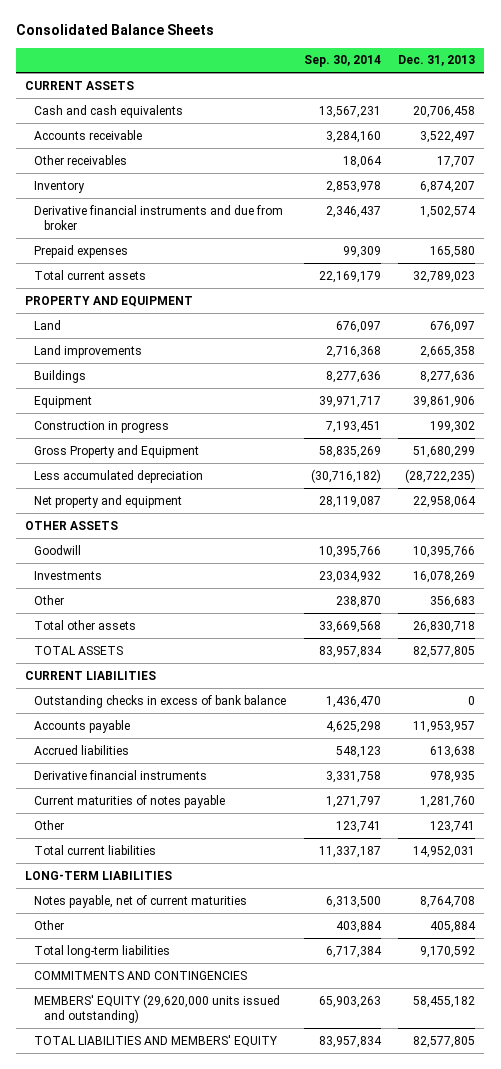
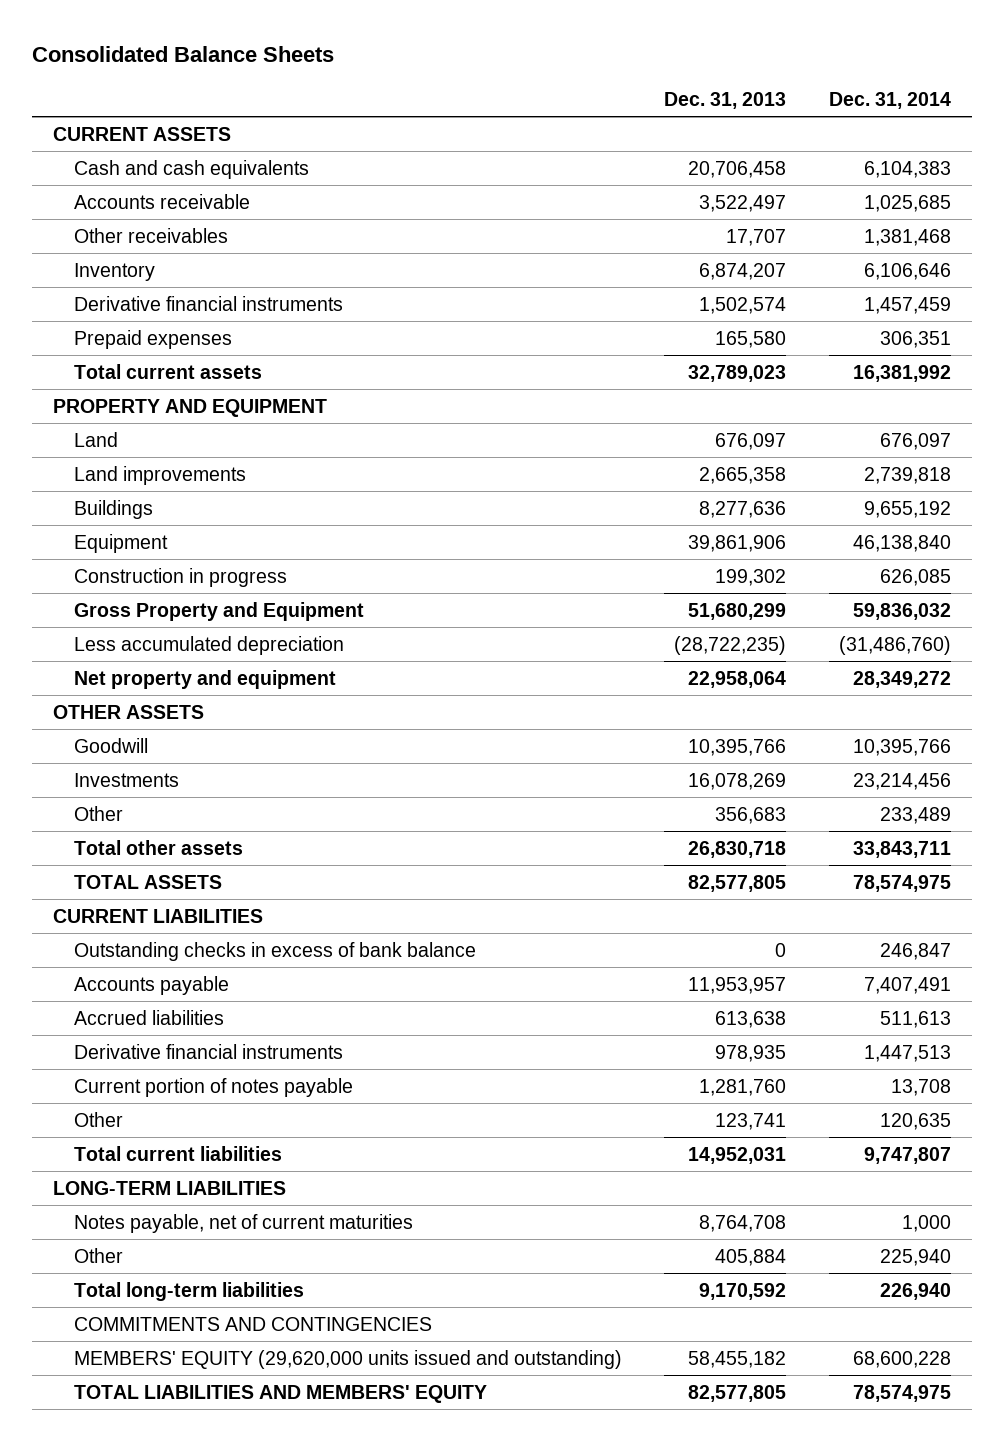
- | Sep. 30, 2014 | Dec. 31, 2013
+ | Dec. 31, 2013 | Dec. 31, 2014
- Derivative financial instruments and due from broker | 2,346,437 | 1,502,574
+ Derivative financial instruments | 1,502,574 | 1,457,459
- Current maturities of notes payable | 1,271,797 | 1,281,760
+ Current portion of notes payable | 1,281,760 | 13,708

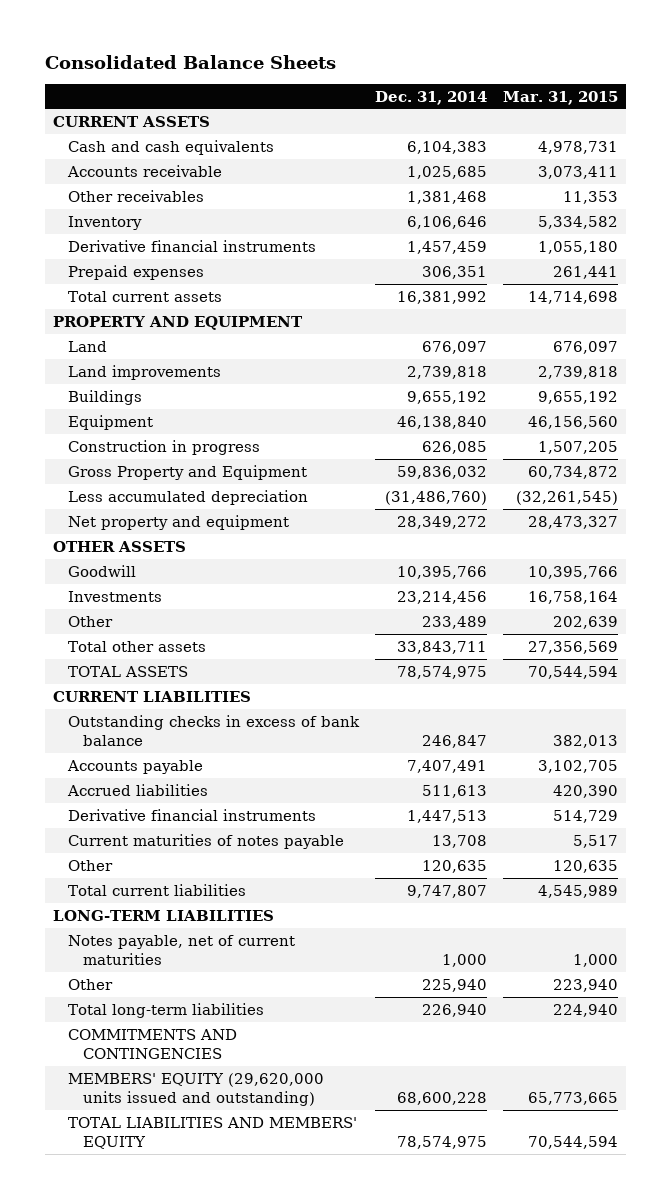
- | Dec. 31, 2013 | Dec. 31, 2014
+ | Dec. 31, 2014 | Mar. 31, 2015
- Current portion of notes payable | 1,281,760 | 13,708
+ Current maturities of notes payable | 13,708 | 5,517

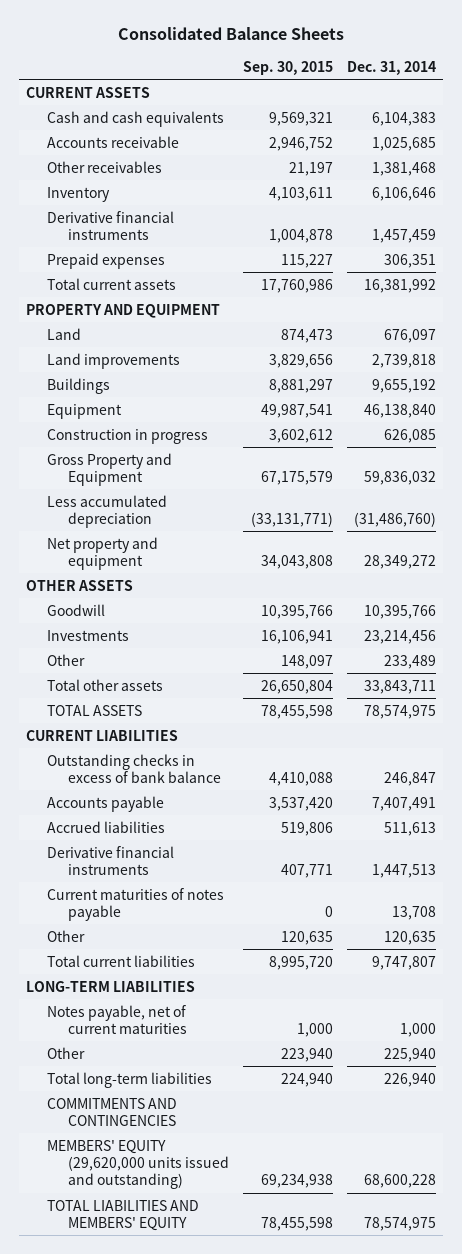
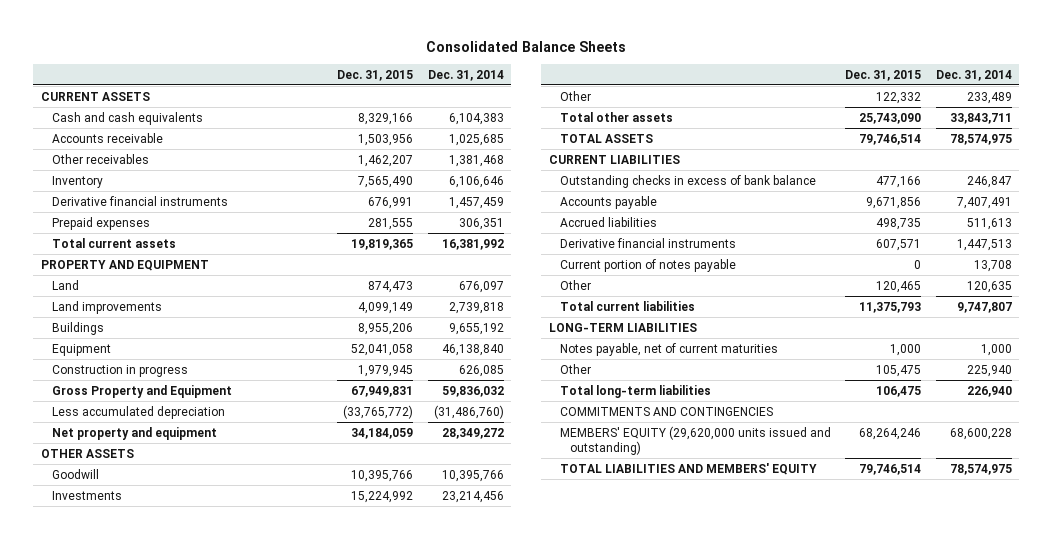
- | Sep. 30, 2015 | Dec. 31, 2014
+ | Dec. 31, 2015 | Dec. 31, 2014
- Current maturities of notes payable | 0 | 13,708
+ Current portion of notes payable | 0 | 13,708

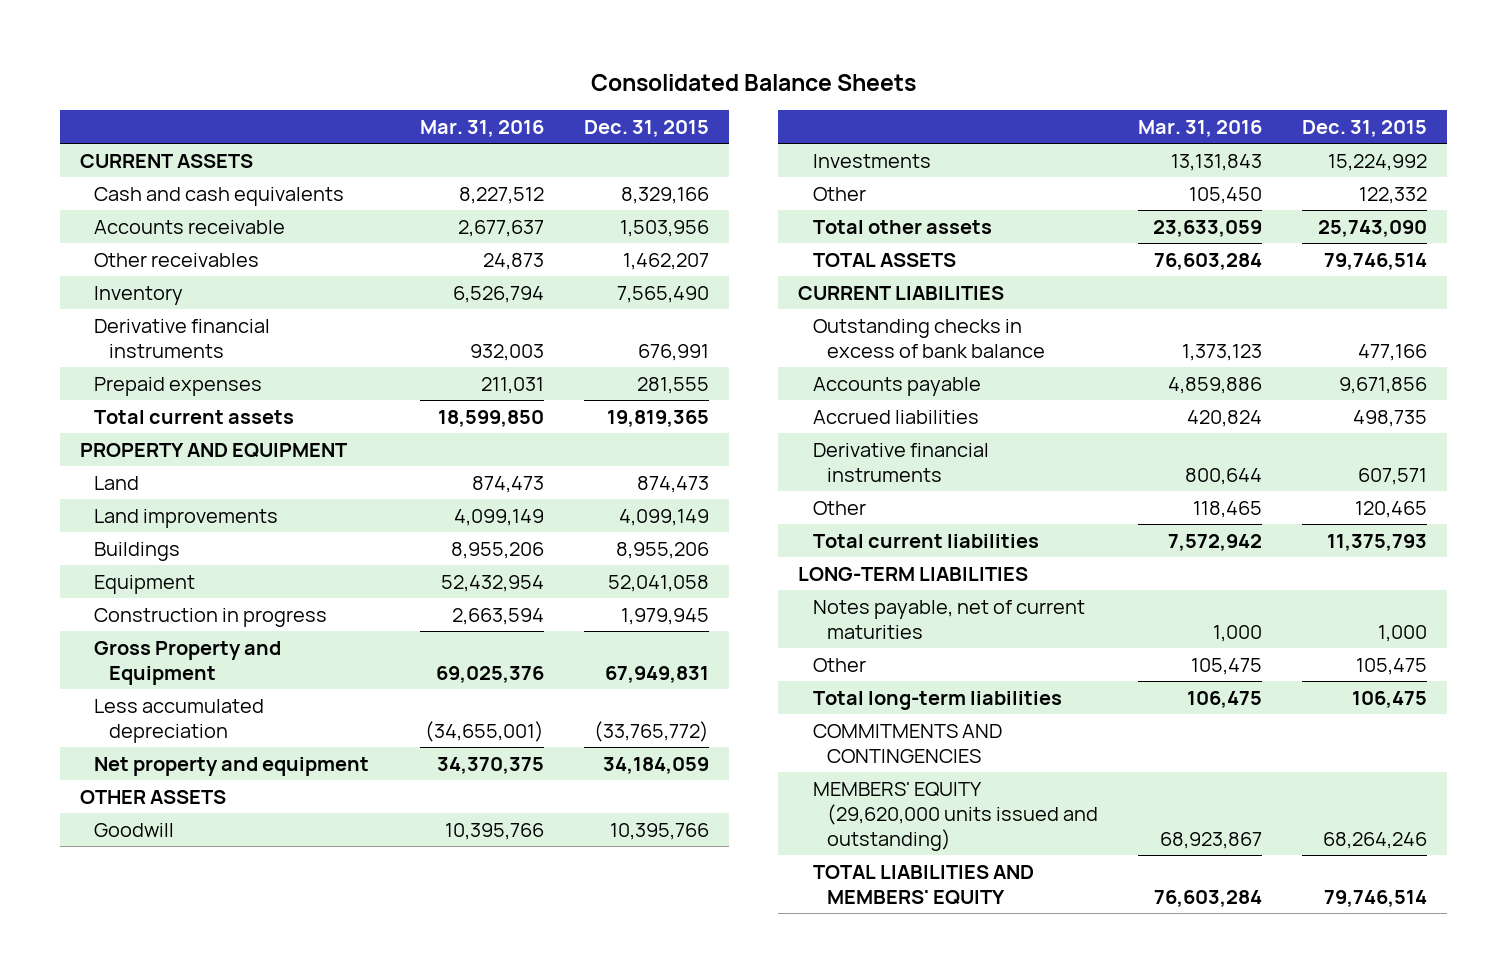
- | Dec. 31, 2015 | Dec. 31, 2014
+ | Mar. 31, 2016 | Dec. 31, 2015
- Current portion of notes payable | 0 | 13,708

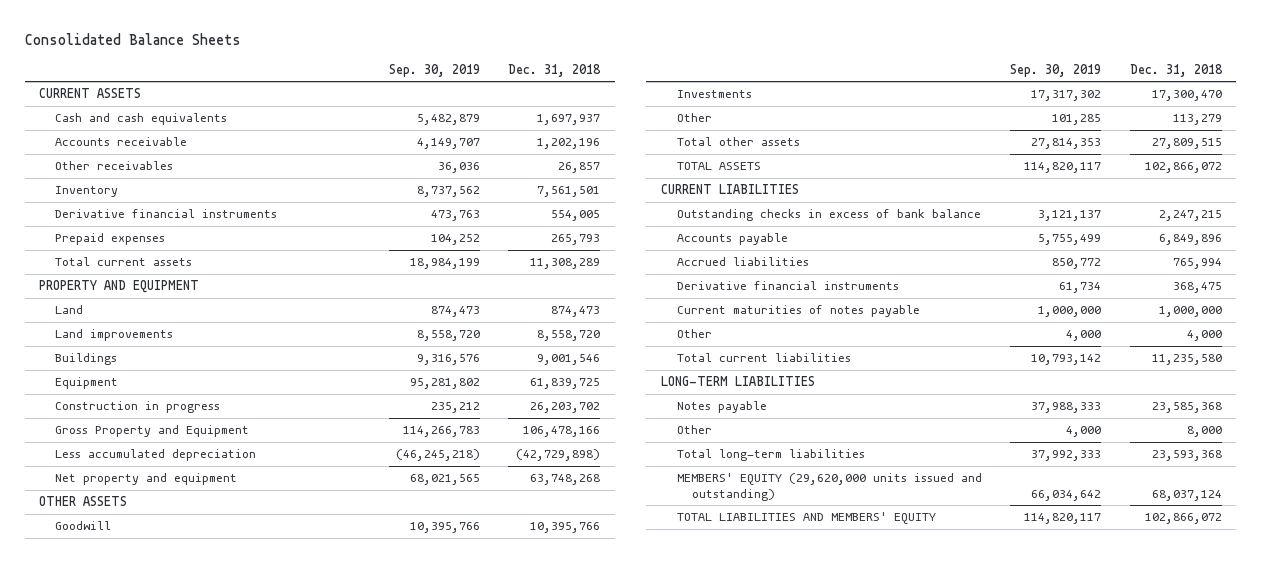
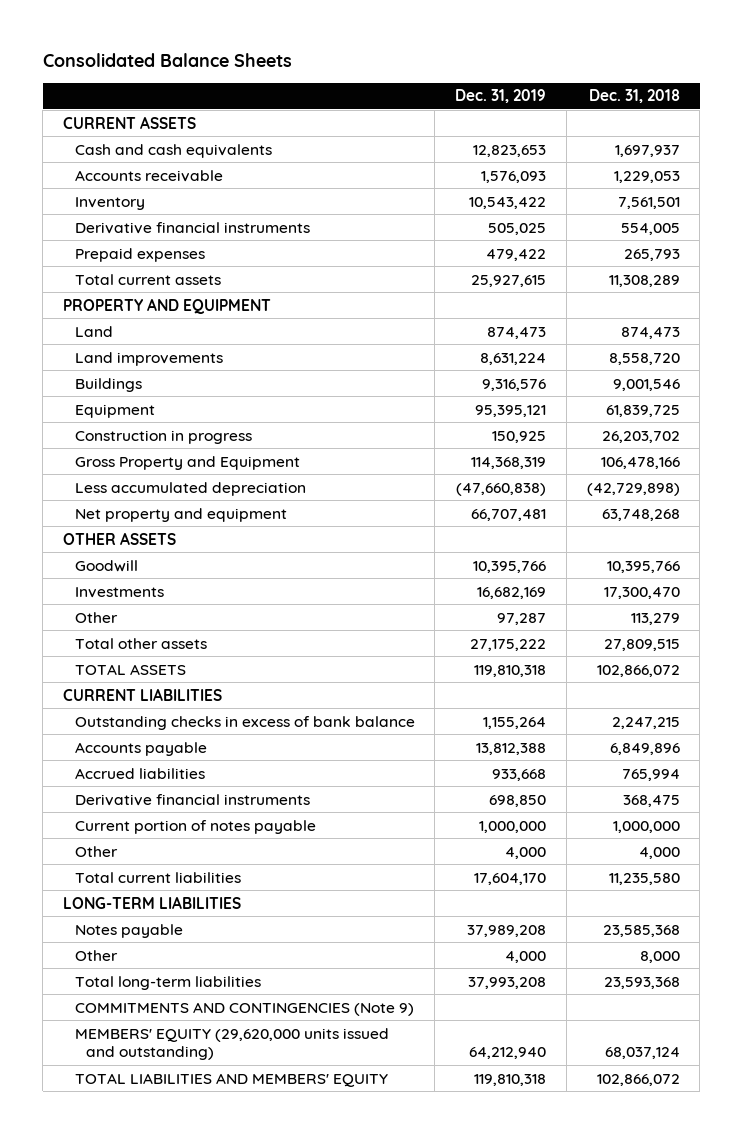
- | Sep. 30, 2019 | Dec. 31, 2018
+ | Dec. 31, 2019 | Dec. 31, 2018
- Accounts receivable | 4,149,707 | 1,202,196
- Other receivables | 36,036 | 26,857
+ Accounts receivable | 1,576,093 | 1,229,053
- Current maturities of notes payable | 1,000,000 | 1,000,000
+ Current portion of notes payable | 1,000,000 | 1,000,000
+ COMMITMENTS AND CONTINGENCIES (Note 9)

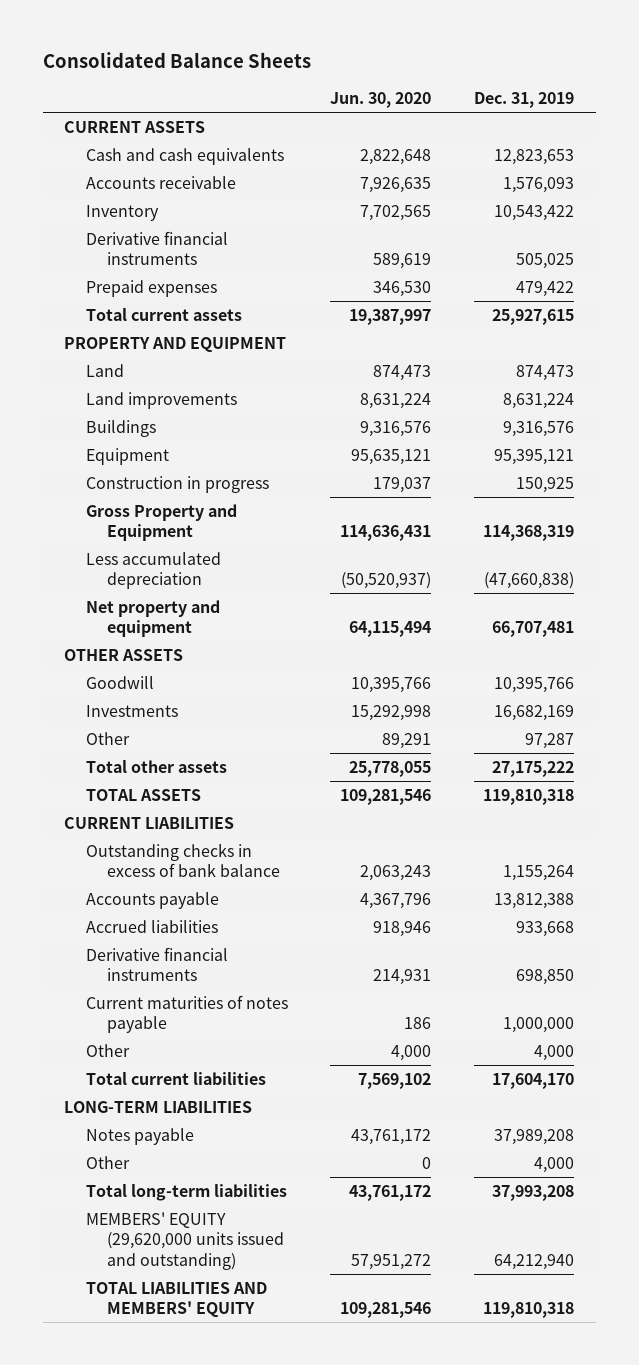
- | Dec. 31, 2019 | Dec. 31, 2018
+ | Jun. 30, 2020 | Dec. 31, 2019
- Current portion of notes payable | 1,000,000 | 1,000,000
+ Current maturities of notes payable | 186 | 1,000,000
- COMMITMENTS AND CONTINGENCIES (Note 9)

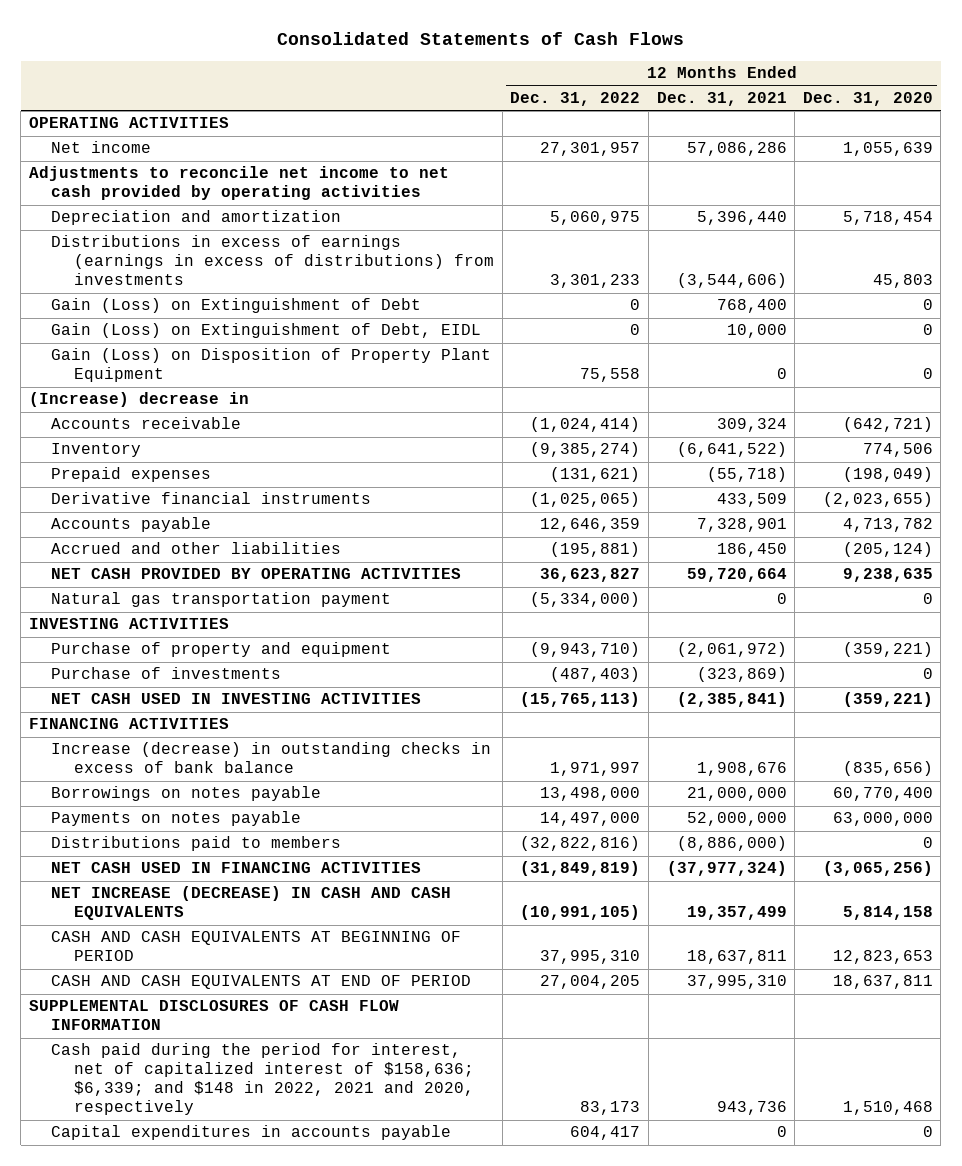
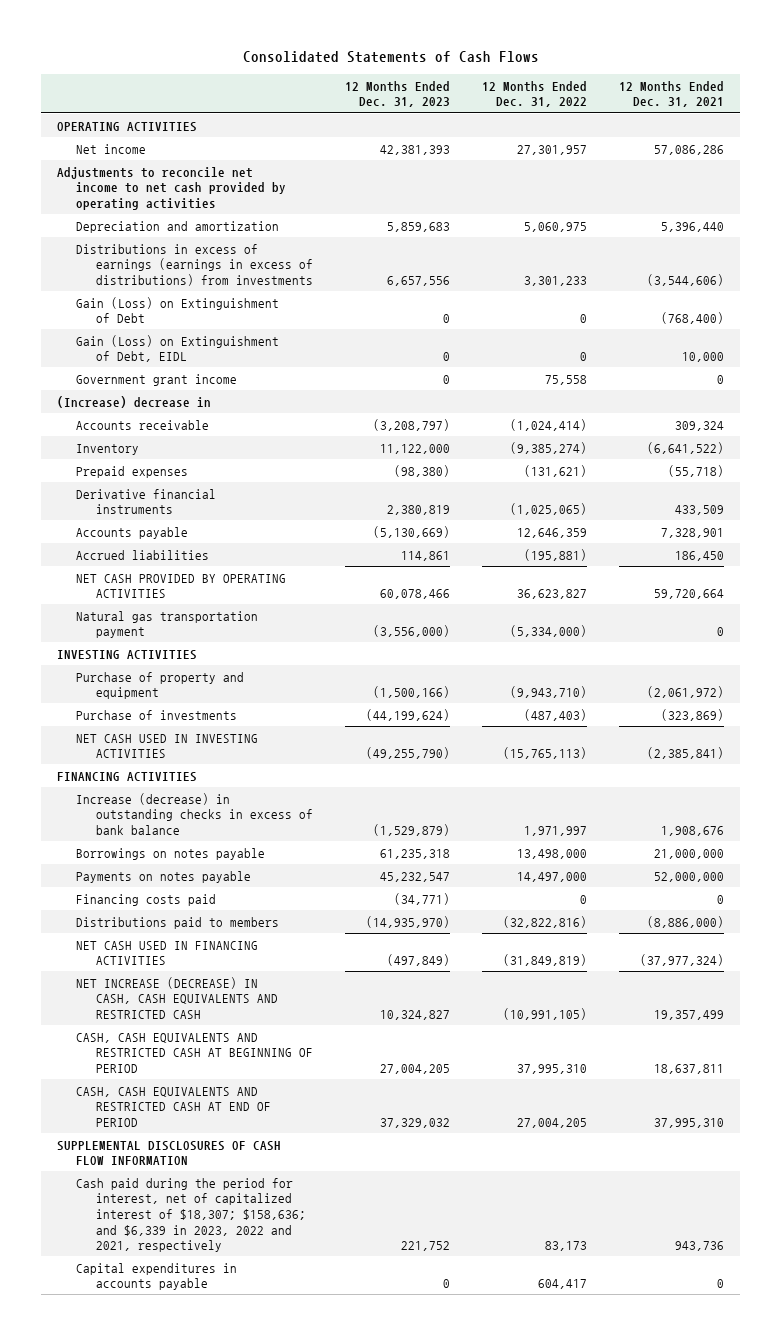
- | 12 Months Ended Dec. 31, 2022 | 12 Months Ended Dec. 31, 2021 | 12 Months Ended Dec. 31, 2020
+ | 12 Months Ended Dec. 31, 2023 | 12 Months Ended Dec. 31, 2022 | 12 Months Ended Dec. 31, 2021
- Gain (Loss) on Extinguishment of Debt | 0 | 768,400 | 0
+ Gain (Loss) on Extinguishment of Debt | 0 | 0 | (768,400)
- Gain (Loss) on Disposition of Property Plant Equipment | 75,558 | 0 | 0
+ Government grant income | 0 | 75,558 | 0
- Accrued and other liabilities | (195,881) | 186,450 | (205,124)
+ Accrued liabilities | 114,861 | (195,881) | 186,450
+ Financing costs paid | (34,771) | 0 | 0
- NET INCREASE (DECREASE) IN CASH AND CASH EQUIVALENTS | (10,991,105) | 19,357,499 | 5,814,158
- CASH AND CASH EQUIVALENTS AT BEGINNING OF PERIOD | 37,995,310 | 18,637,811 | 12,823,653
- CASH AND CASH EQUIVALENTS AT END OF PERIOD | 27,004,205 | 37,995,310 | 18,637,811
+ NET INCREASE (DECREASE) IN CASH, CASH EQUIVALENTS AND RESTRICTED CASH | 10,324,827 | (10,991,105) | 19,357,499
+ CASH, CASH EQUIVALENTS AND RESTRICTED CASH AT BEGINNING OF PERIOD | 27,004,205 | 37,995,310 | 18,637,811
+ CASH, CASH EQUIVALENTS AND RESTRICTED CASH AT END OF PERIOD | 37,329,032 | 27,004,205 | 37,995,310
- Cash paid during the period for interest, net of capitalized interest of $158,636; $6,339; and $148 in 2022, 2021 and 2020, respectively | 83,173 | 943,736 | 1,510,468
+ Cash paid during the period for interest, net of capitalized interest of $18,307; $158,636; and $6,339 in 2023, 2022 and 2021, respectively | 221,752 | 83,173 | 943,736

